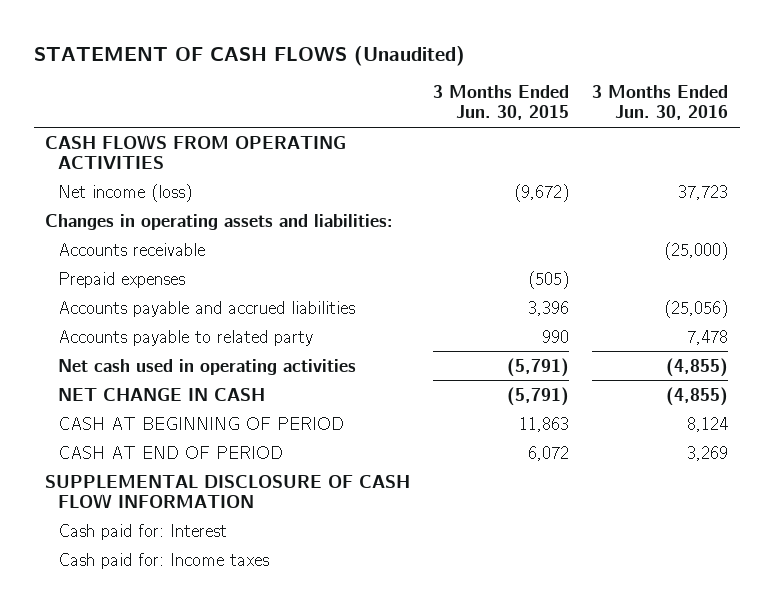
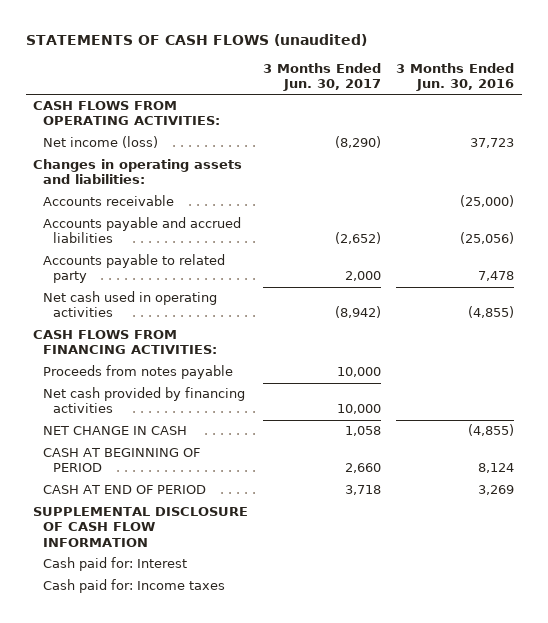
- STATEMENT OF CASH FLOWS (Unaudited)
+ STATEMENTS OF CASH FLOWS (unaudited)
- | 3 Months Ended Jun. 30, 2015 | 3 Months Ended Jun. 30, 2016
+ | 3 Months Ended Jun. 30, 2017 | 3 Months Ended Jun. 30, 2016
- CASH FLOWS FROM OPERATING ACTIVITIES
+ CASH FLOWS FROM OPERATING ACTIVITIES:
- Prepaid expenses | (505) |
+ CASH FLOWS FROM FINANCING ACTIVITIES:
+ Proceeds from notes payable | 10,000 |
+ Net cash provided by financing activities | 10,000 |

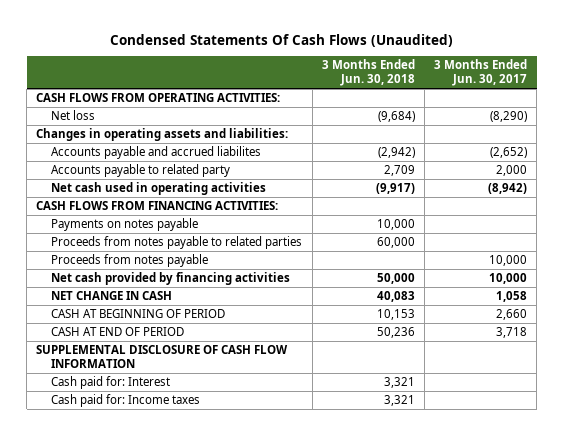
- STATEMENTS OF CASH FLOWS (unaudited)
+ Condensed Statements Of Cash Flows (Unaudited)
- | 3 Months Ended Jun. 30, 2017 | 3 Months Ended Jun. 30, 2016
+ | 3 Months Ended Jun. 30, 2018 | 3 Months Ended Jun. 30, 2017
- Net income (loss) | (8,290) | 37,723
+ Net loss | (9,684) | (8,290)
- Accounts receivable | | (25,000)
- Accounts payable and accrued liabilities | (2,652) | (25,056)
+ Accounts payable and accrued liabilites | (2,942) | (2,652)
+ Payments on notes payable | 10,000 |
+ Proceeds from notes payable to related parties | 60,000 |

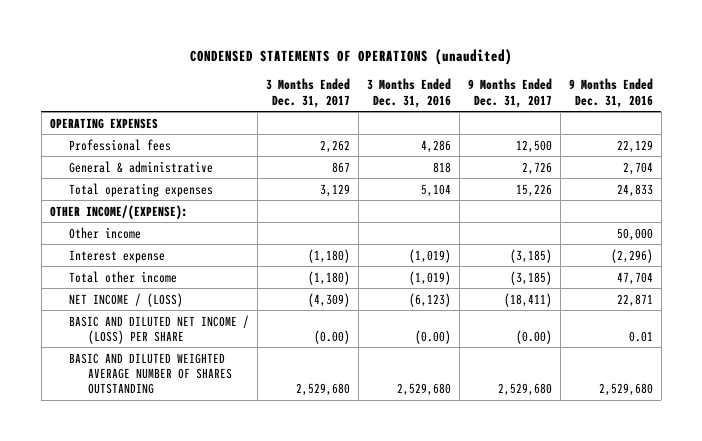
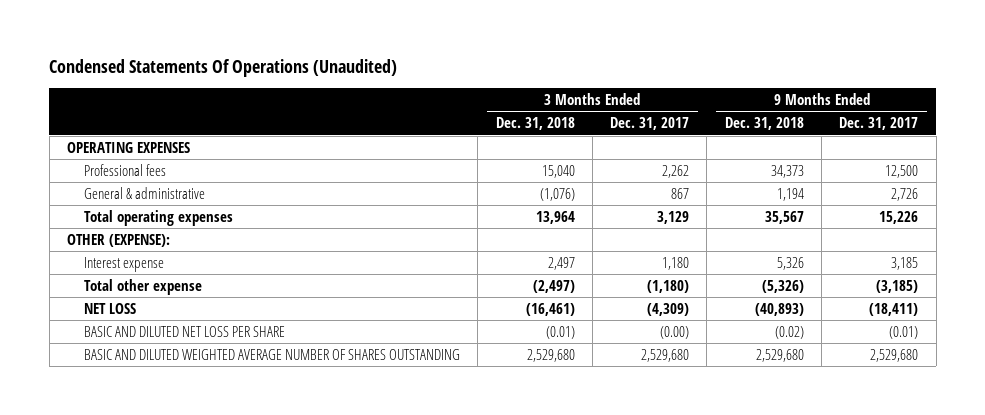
- CONDENSED STATEMENTS OF OPERATIONS (unaudited)
+ Condensed Statements Of Operations (Unaudited)
- | 3 Months Ended Dec. 31, 2017 | 3 Months Ended Dec. 31, 2016 | 9 Months Ended Dec. 31, 2017 | 9 Months Ended Dec. 31, 2016
+ | 3 Months Ended Dec. 31, 2018 | 3 Months Ended Dec. 31, 2017 | 9 Months Ended Dec. 31, 2018 | 9 Months Ended Dec. 31, 2017
- OTHER INCOME/(EXPENSE):
- Other income | | | | 50,000
- Interest expense | (1,180) | (1,019) | (3,185) | (2,296)
- Total other income | (1,180) | (1,019) | (3,185) | 47,704
- NET INCOME / (LOSS) | (4,309) | (6,123) | (18,411) | 22,871
- BASIC AND DILUTED NET INCOME / (LOSS) PER SHARE | (0.00) | (0.00) | (0.00) | 0.01
+ OTHER (EXPENSE):
+ Interest expense | 2,497 | 1,180 | 5,326 | 3,185
+ Total other expense | (2,497) | (1,180) | (5,326) | (3,185)
+ NET LOSS | (16,461) | (4,309) | (40,893) | (18,411)
+ BASIC AND DILUTED NET LOSS PER SHARE | (0.01) | (0.00) | (0.02) | (0.01)

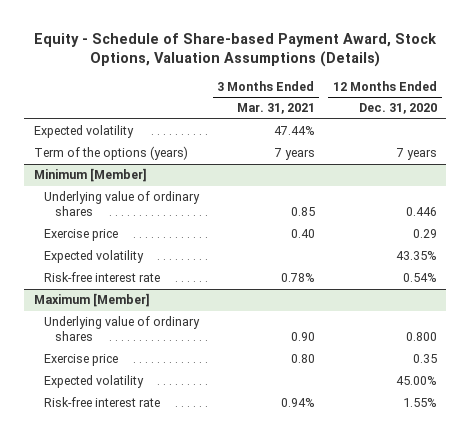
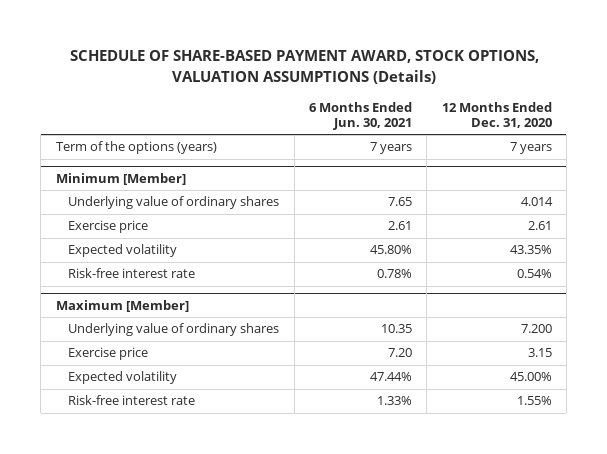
- Equity - Schedule of Share-based Payment Award, Stock Options, Valuation Assumptions (Details)
+ SCHEDULE OF SHARE-BASED PAYMENT AWARD, STOCK OPTIONS, VALUATION ASSUMPTIONS (Details)
- | 3 Months Ended Mar. 31, 2021 | 12 Months Ended Dec. 31, 2020
+ | 6 Months Ended Jun. 30, 2021 | 12 Months Ended Dec. 31, 2020
- Expected volatility | 47.44% |
@ Minimum [Member]
- Underlying value of ordinary shares | 0.85 | 0.446
- Exercise price | 0.40 | 0.29
+ Underlying value of ordinary shares | 7.65 | 4.014
+ Exercise price | 2.61 | 2.61
@ Maximum [Member]
- Underlying value of ordinary shares | 0.90 | 0.800
- Exercise price | 0.80 | 0.35
+ Underlying value of ordinary shares | 10.35 | 7.200
+ Exercise price | 7.20 | 3.15

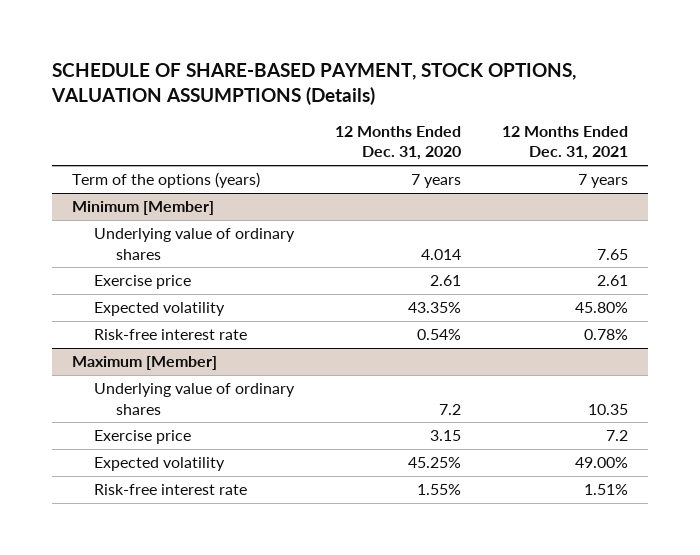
- SCHEDULE OF SHARE-BASED PAYMENT AWARD, STOCK OPTIONS, VALUATION ASSUMPTIONS (Details)
+ SCHEDULE OF SHARE-BASED PAYMENT, STOCK OPTIONS, VALUATION ASSUMPTIONS (Details)
- | 6 Months Ended Jun. 30, 2021 | 12 Months Ended Dec. 31, 2020
+ | 12 Months Ended Dec. 31, 2020 | 12 Months Ended Dec. 31, 2021
@ Maximum [Member]
- Underlying value of ordinary shares | 10.35 | 7.200
+ Underlying value of ordinary shares | 7.2 | 10.35
- Expected volatility | 47.44% | 45.00%
+ Expected volatility | 45.25% | 49.00%

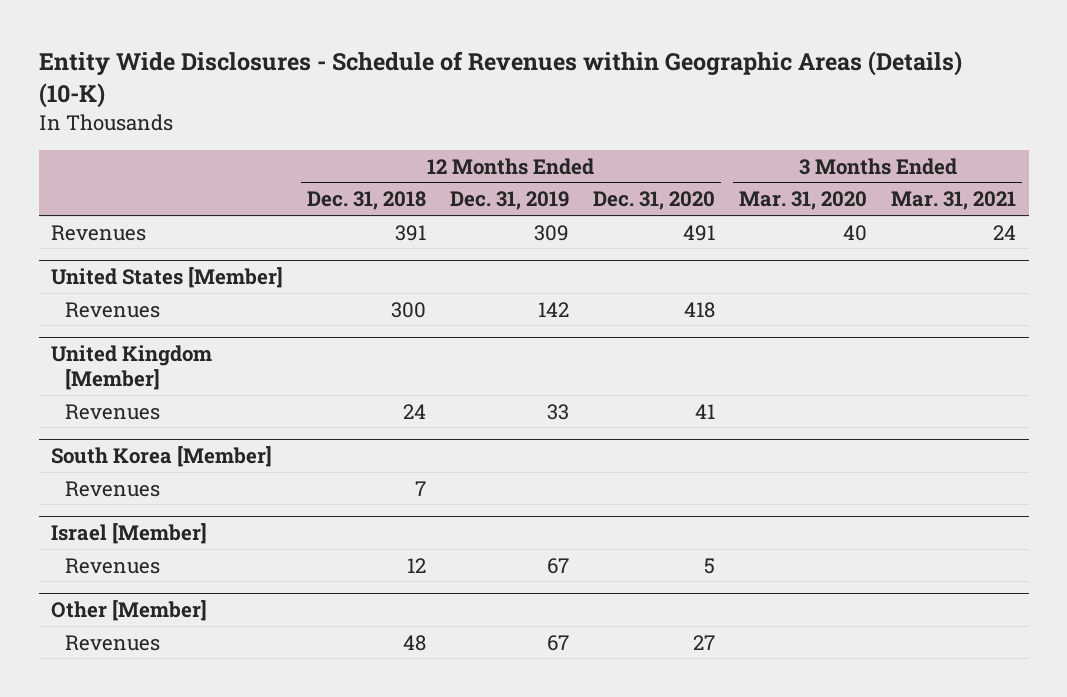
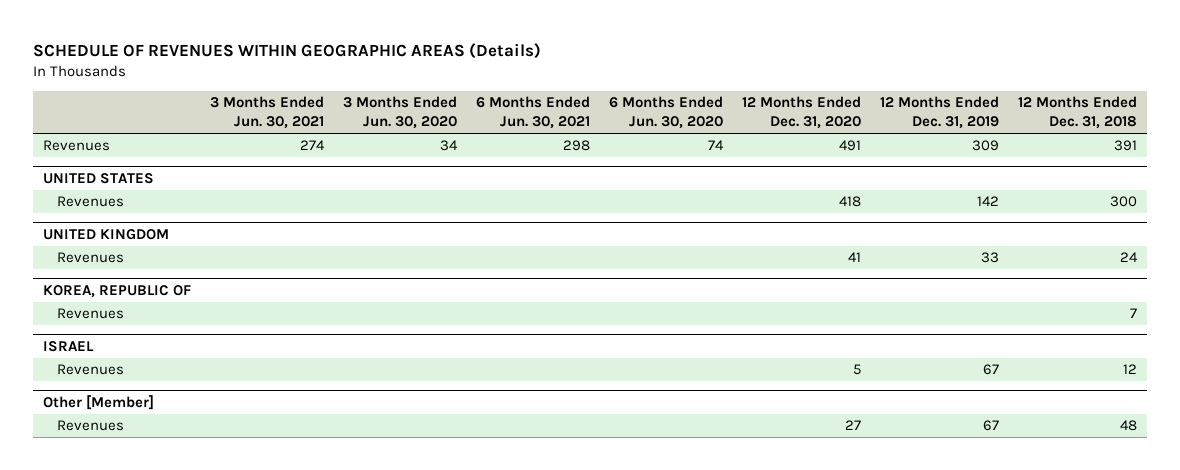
- Entity Wide Disclosures - Schedule of Revenues within Geographic Areas (Details) (10-K)
+ SCHEDULE OF REVENUES WITHIN GEOGRAPHIC AREAS (Details)
- | 12 Months Ended Dec. 31, 2018 | 12 Months Ended Dec. 31, 2019 | 12 Months Ended Dec. 31, 2020 | 3 Months Ended Mar. 31, 2020 | 3 Months Ended Mar. 31, 2021
+ | 3 Months Ended Jun. 30, 2021 | 3 Months Ended Jun. 30, 2020 | 6 Months Ended Jun. 30, 2021 | 6 Months Ended Jun. 30, 2020 | 12 Months Ended Dec. 31, 2020 | 12 Months Ended Dec. 31, 2019 | 12 Months Ended Dec. 31, 2018
- United States [Member]
+ UNITED STATES
- United Kingdom [Member]
+ UNITED KINGDOM
- South Korea [Member]
+ KOREA, REPUBLIC OF
- Israel [Member]
+ ISRAEL

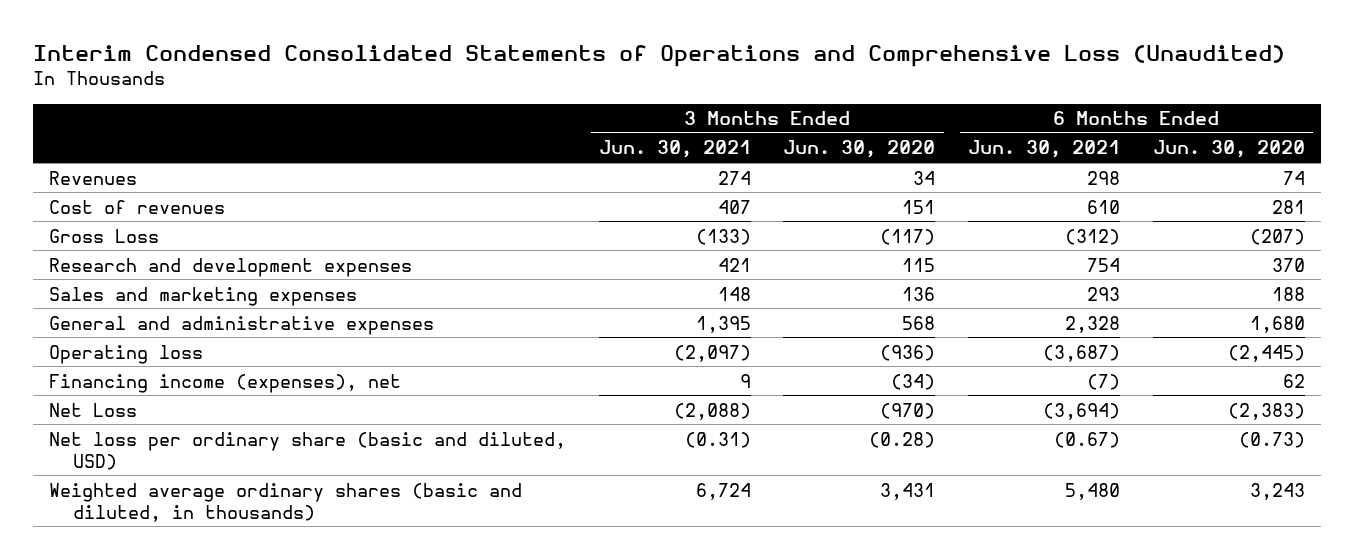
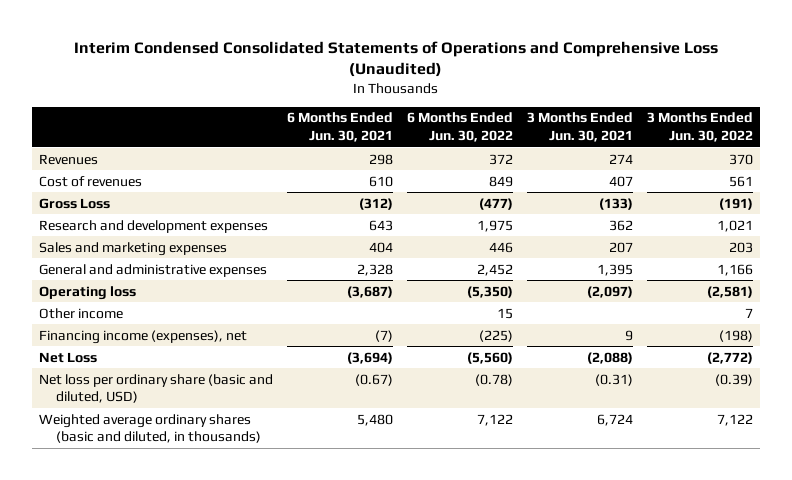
- | 3 Months Ended Jun. 30, 2021 | 3 Months Ended Jun. 30, 2020 | 6 Months Ended Jun. 30, 2021 | 6 Months Ended Jun. 30, 2020
+ | 6 Months Ended Jun. 30, 2021 | 6 Months Ended Jun. 30, 2022 | 3 Months Ended Jun. 30, 2021 | 3 Months Ended Jun. 30, 2022
- Research and development expenses | 421 | 115 | 754 | 370
- Sales and marketing expenses | 148 | 136 | 293 | 188
+ Research and development expenses | 643 | 1,975 | 362 | 1,021
+ Sales and marketing expenses | 404 | 446 | 207 | 203
+ Other income | | 15 | | 7

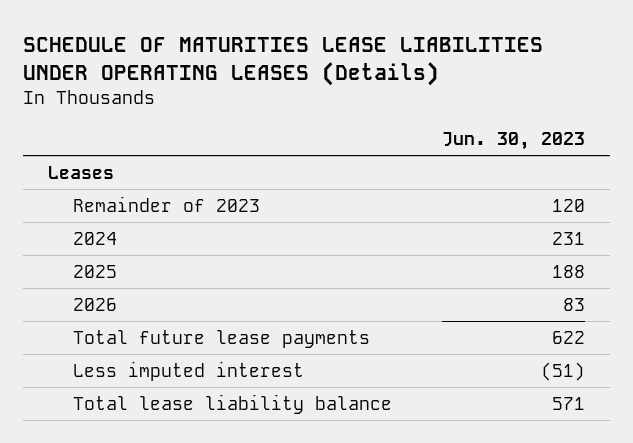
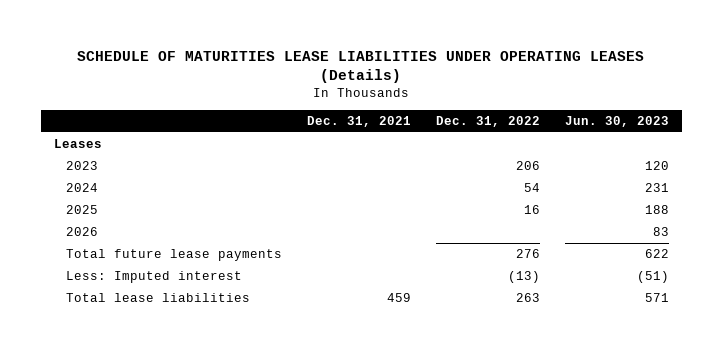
- | Jun. 30, 2023
+ | Dec. 31, 2021 | Dec. 31, 2022 | Jun. 30, 2023
- Remainder of 2023 | 120
+ 2023 | | 206 | 120
- Less imputed interest | (51)
- Total lease liability balance | 571
+ Less: Imputed interest | | (13) | (51)
+ Total lease liabilities | 459 | 263 | 571

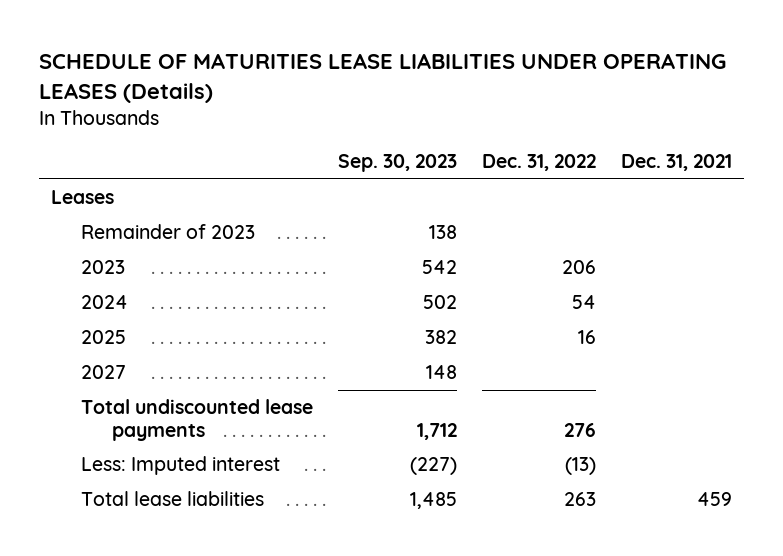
- | Dec. 31, 2021 | Dec. 31, 2022 | Jun. 30, 2023
+ | Sep. 30, 2023 | Dec. 31, 2022 | Dec. 31, 2021
+ Remainder of 2023 | 138 | |
- 2026 | | | 83
- Total future lease payments | | 276 | 622
+ 2027 | 148 | |
+ Total undiscounted lease payments | 1,712 | 276 |

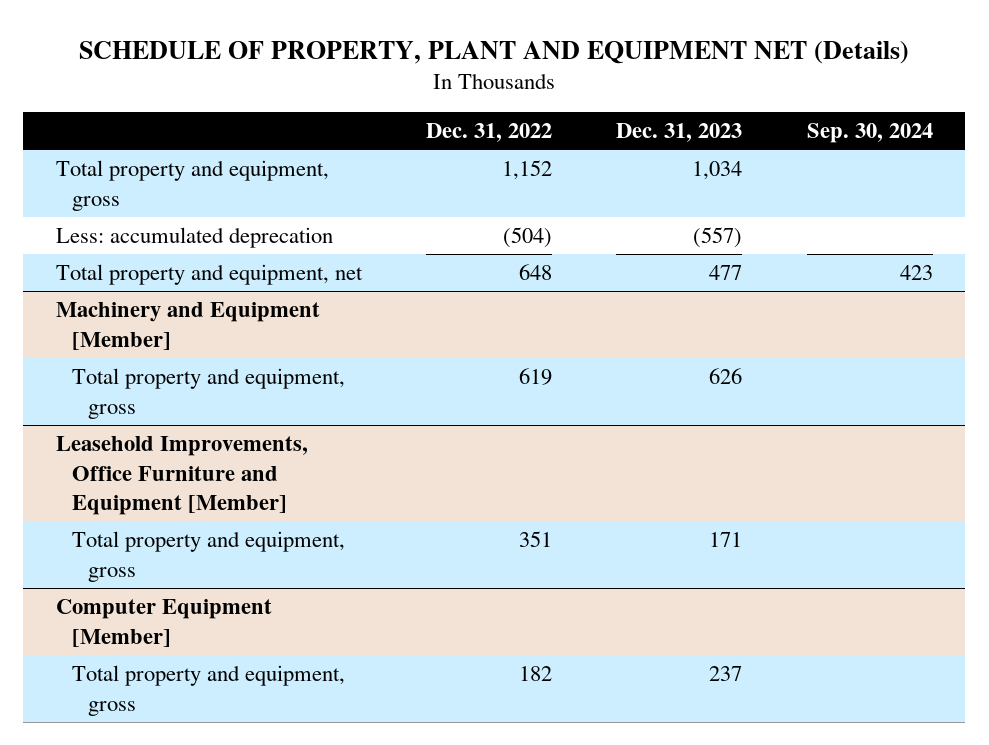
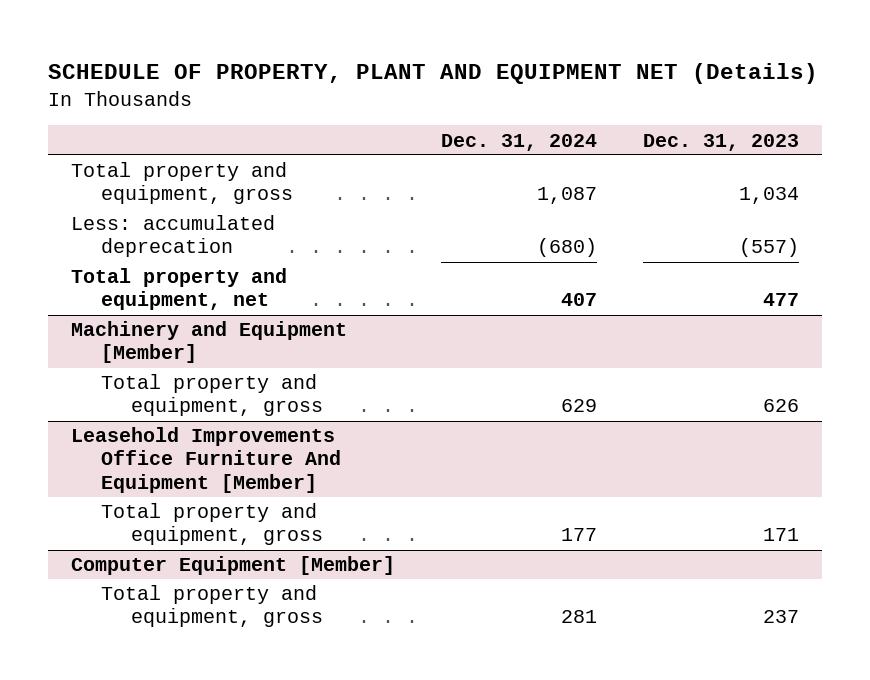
- | Dec. 31, 2022 | Dec. 31, 2023 | Sep. 30, 2024
+ | Dec. 31, 2024 | Dec. 31, 2023
- Leasehold Improvements, Office Furniture and Equipment [Member]
+ Leasehold Improvements Office Furniture And Equipment [Member]

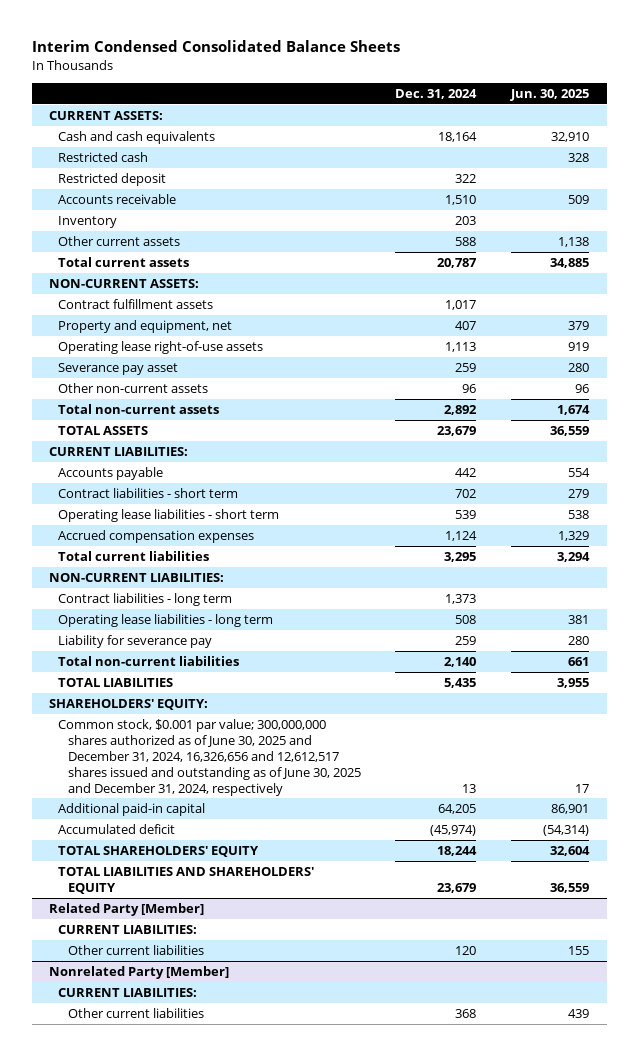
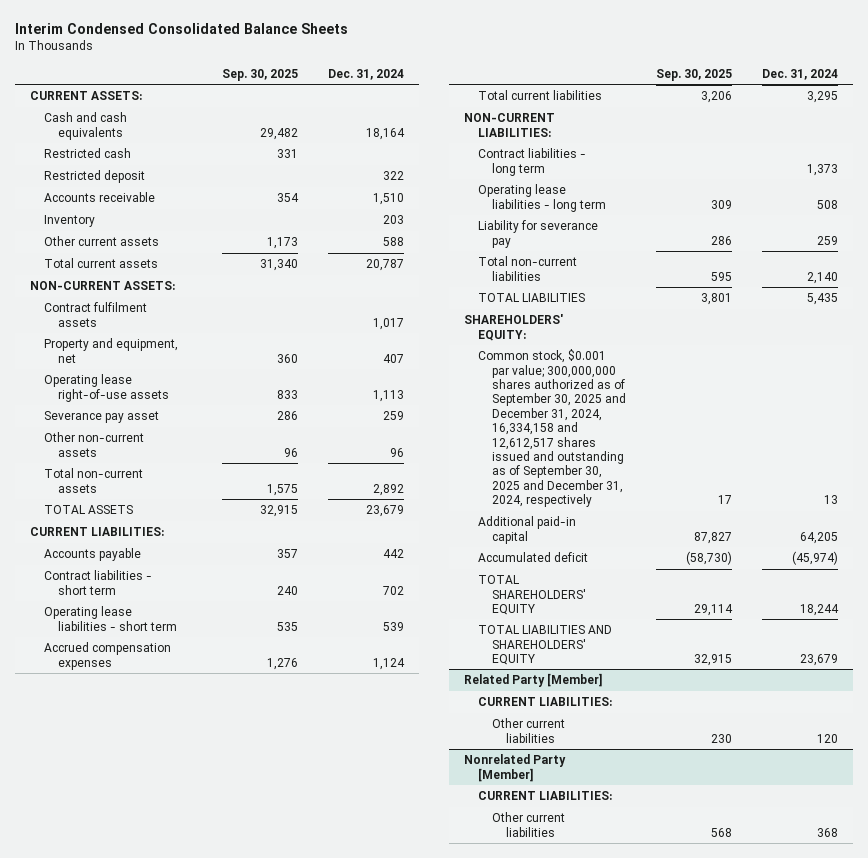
- | Dec. 31, 2024 | Jun. 30, 2025
+ | Sep. 30, 2025 | Dec. 31, 2024
- Contract fulfillment assets | 1,017 |
+ Contract fulfilment assets | | 1,017
- Common stock, $0.001 par value; 300,000,000 shares authorized as of June 30, 2025 and December 31, 2024, 16,326,656 and 12,612,517 shares issued and outstanding as of June 30, 2025 and December 31, 2024, respectively | 13 | 17
+ Common stock, $0.001 par value; 300,000,000 shares authorized as of September 30, 2025 and December 31, 2024, 16,334,158 and 12,612,517 shares issued and outstanding as of September 30, 2025 and December 31, 2024, respectively | 17 | 13

